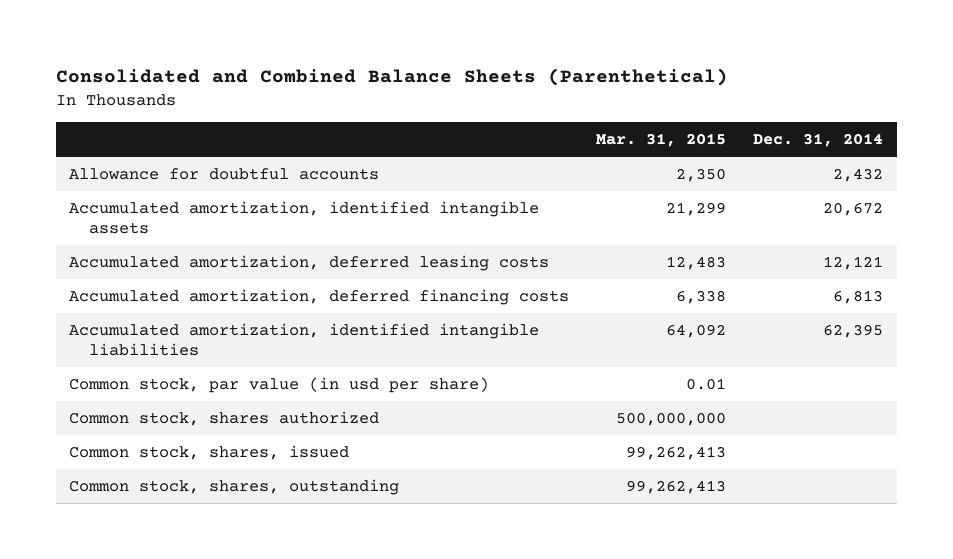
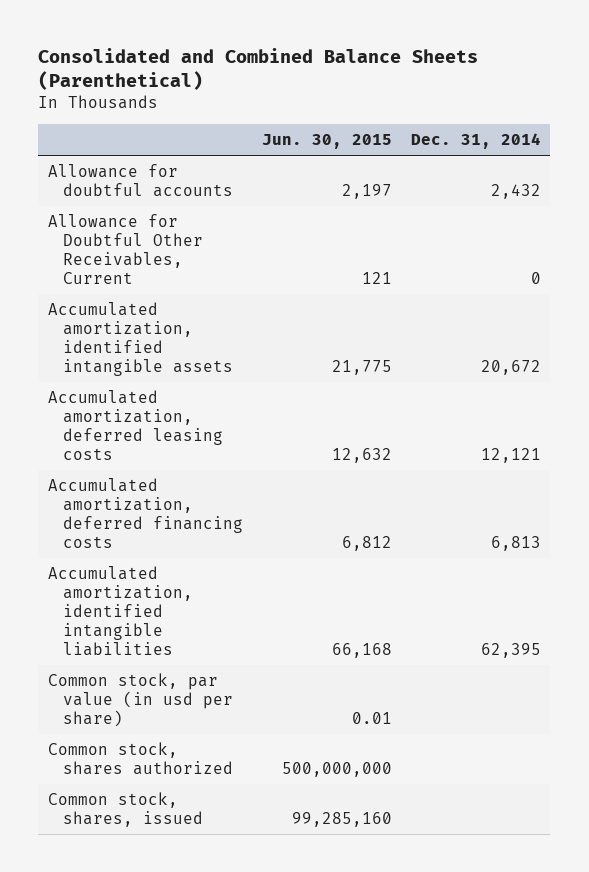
- | Mar. 31, 2015 | Dec. 31, 2014
+ | Jun. 30, 2015 | Dec. 31, 2014
+ Allowance for Doubtful Other Receivables, Current | 121 | 0
- Common stock, shares, outstanding | 99,262,413 |

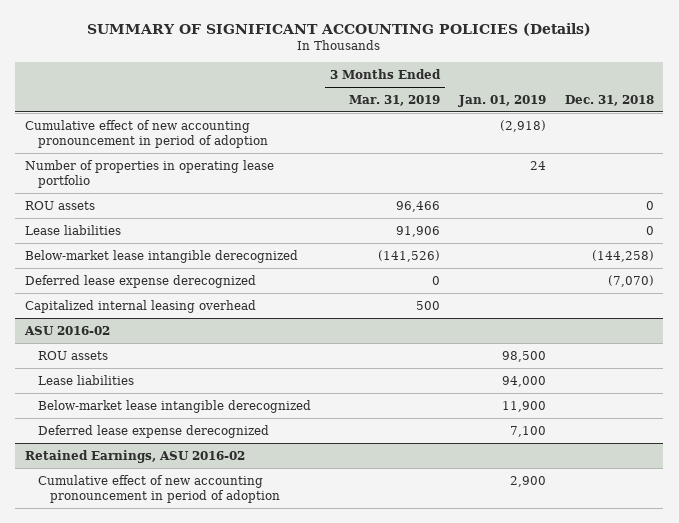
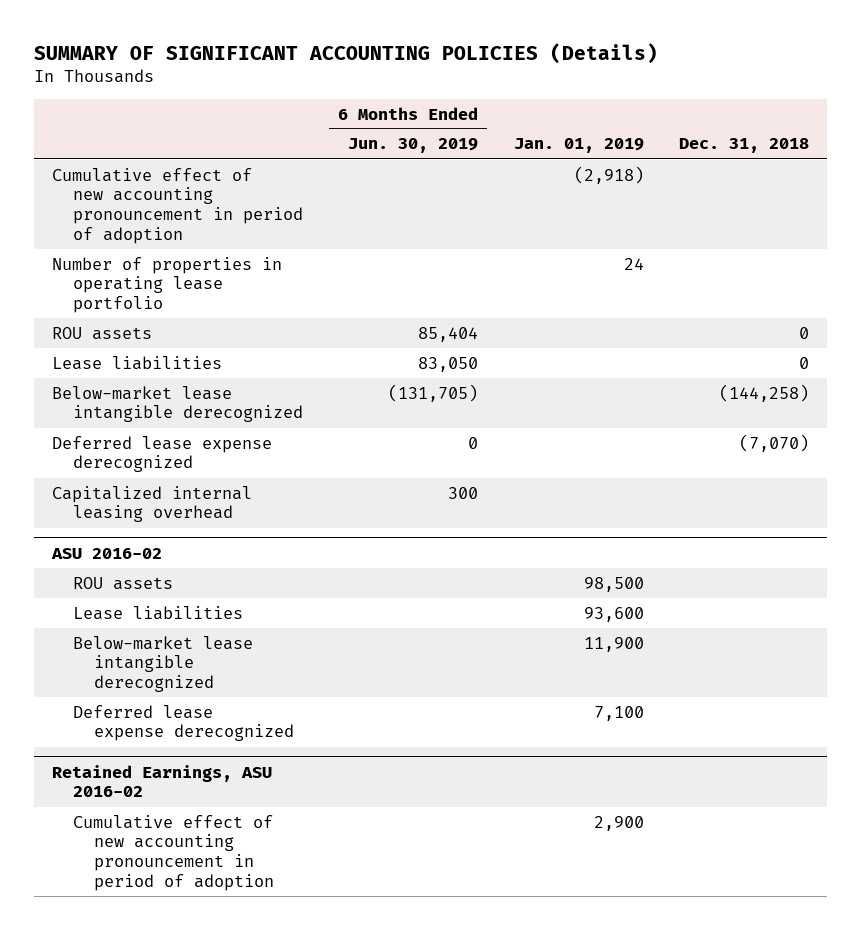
- | 3 Months Ended Mar. 31, 2019 | Jan. 01, 2019 | Dec. 31, 2018
+ | 6 Months Ended Jun. 30, 2019 | Jan. 01, 2019 | Dec. 31, 2018
@ ASU 2016-02
- Lease liabilities | | 94,000 |
+ Lease liabilities | | 93,600 |

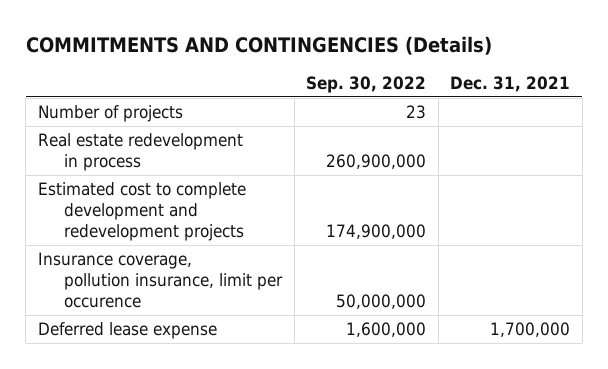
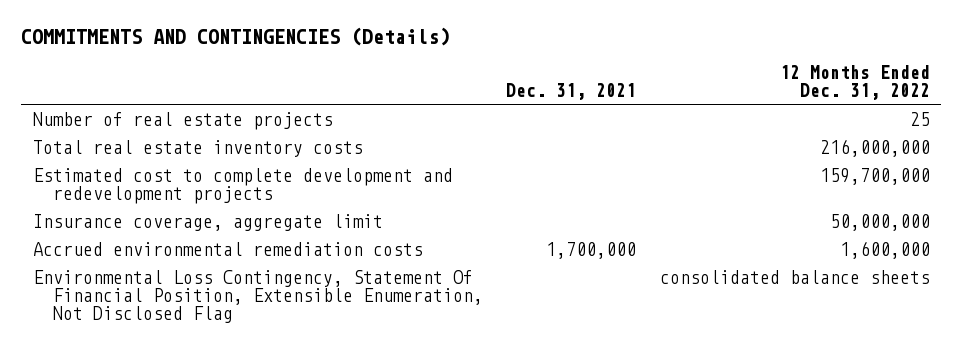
- | Sep. 30, 2022 | Dec. 31, 2021
+ | Dec. 31, 2021 | 12 Months Ended Dec. 31, 2022
- Number of projects | 23 |
- Real estate redevelopment in process | 260,900,000 |
+ Number of real estate projects | | 25
+ Total real estate inventory costs | | 216,000,000
- Insurance coverage, pollution insurance, limit per occurence | 50,000,000 |
- Deferred lease expense | 1,600,000 | 1,700,000
+ Insurance coverage, aggregate limit | | 50,000,000
+ Accrued environmental remediation costs | 1,700,000 | 1,600,000
+ Environmental Loss Contingency, Statement Of Financial Position, Extensible Enumeration, Not Disclosed Flag | | consolidated balance sheets

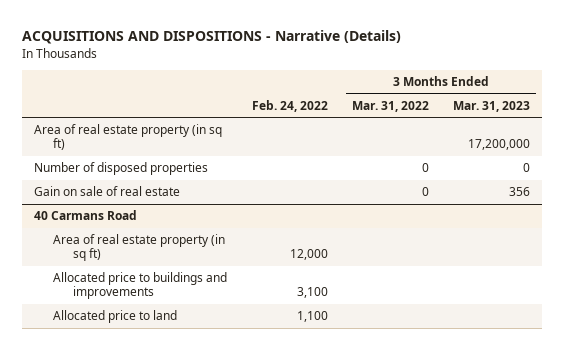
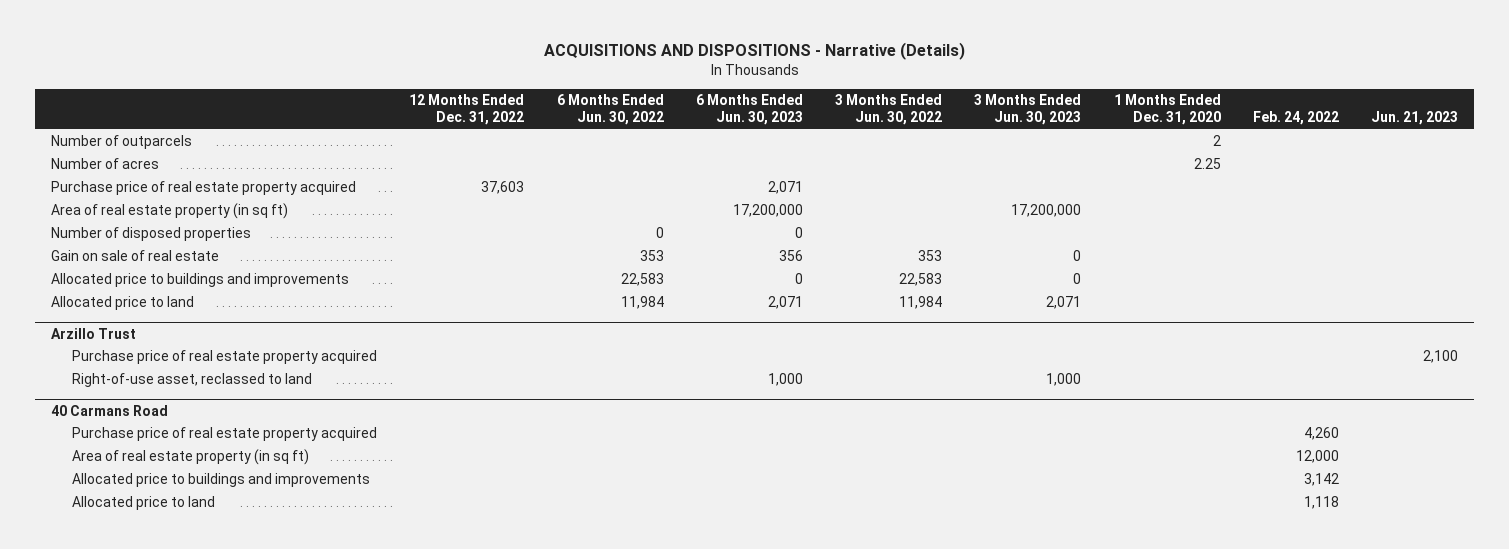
- | Feb. 24, 2022 | 3 Months Ended Mar. 31, 2022 | 3 Months Ended Mar. 31, 2023
+ | 12 Months Ended Dec. 31, 2022 | 6 Months Ended Jun. 30, 2022 | 6 Months Ended Jun. 30, 2023 | 3 Months Ended Jun. 30, 2022 | 3 Months Ended Jun. 30, 2023 | 1 Months Ended Dec. 31, 2020 | Feb. 24, 2022 | Jun. 21, 2023
+ Number of outparcels | | | | | | 2 | |
+ Number of acres | | | | | | 2.25 | |
+ Purchase price of real estate property acquired | 37,603 | | 2,071 | | | | |
+ Allocated price to buildings and improvements | | 22,583 | 0 | 22,583 | 0 | | |
+ Allocated price to land | | 11,984 | 2,071 | 11,984 | 2,071 | | |
+ Arzillo Trust
+ Purchase price of real estate property acquired | | | | | | | | 2,100
+ Right-of-use asset, reclassed to land | | | 1,000 | | 1,000 | | |
@ 40 Carmans Road
+ Purchase price of real estate property acquired | | | | | | | 4,260 |
- Allocated price to buildings and improvements | 3,100 | |
- Allocated price to land | 1,100 | |
+ Allocated price to buildings and improvements | | | | | | | 3,142 |
+ Allocated price to land | | | | | | | 1,118 |

